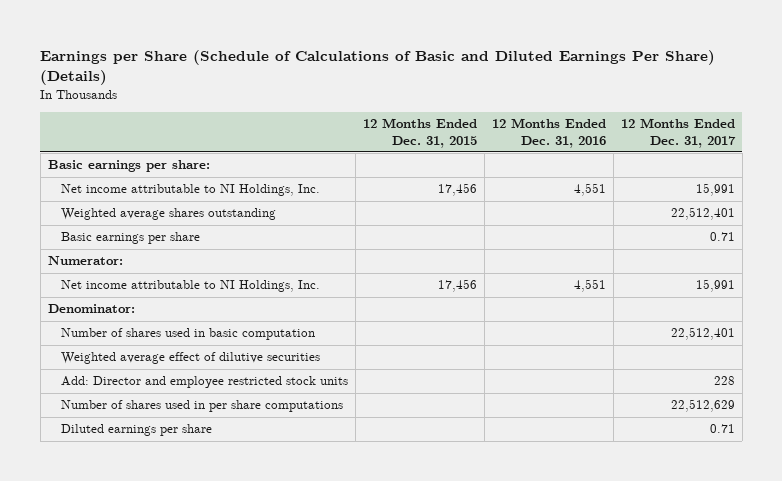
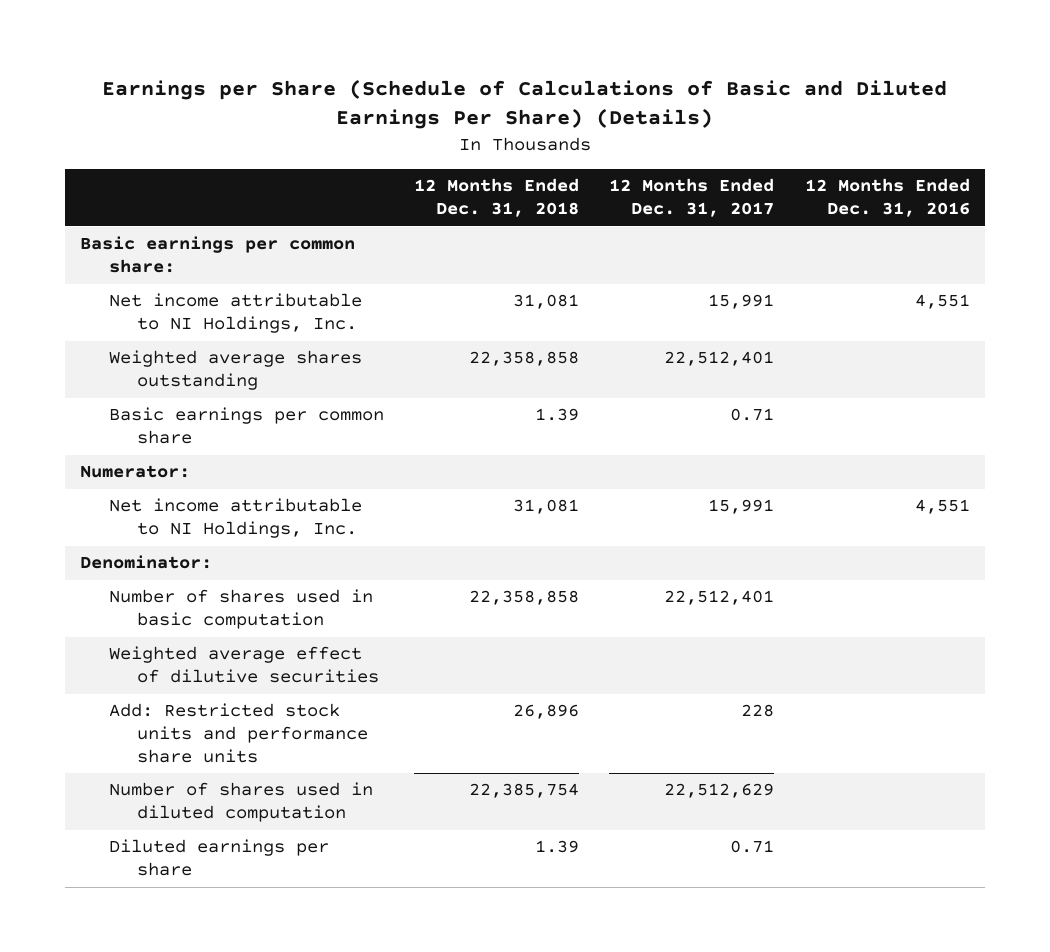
- | 12 Months Ended Dec. 31, 2015 | 12 Months Ended Dec. 31, 2016 | 12 Months Ended Dec. 31, 2017
+ | 12 Months Ended Dec. 31, 2018 | 12 Months Ended Dec. 31, 2017 | 12 Months Ended Dec. 31, 2016
- Basic earnings per share:
+ Basic earnings per common share:
- Basic earnings per share | | | 0.71
+ Basic earnings per common share | 1.39 | 0.71 |
- Add: Director and employee restricted stock units | | | 228
- Number of shares used in per share computations | | | 22,512,629
+ Add: Restricted stock units and performance share units | 26,896 | 228 |
+ Number of shares used in diluted computation | 22,385,754 | 22,512,629 |

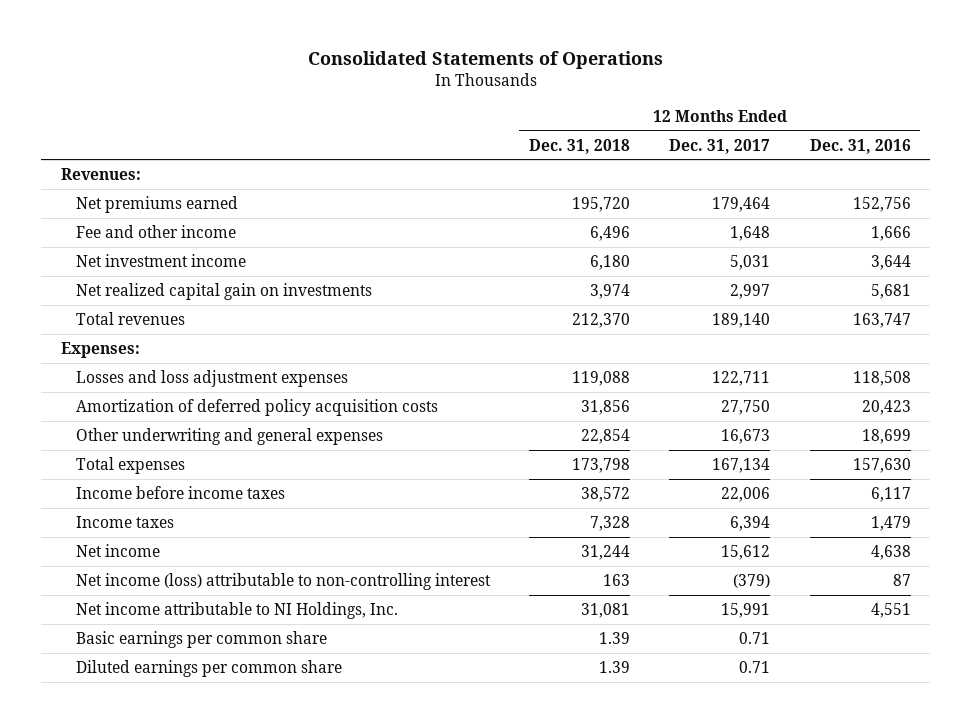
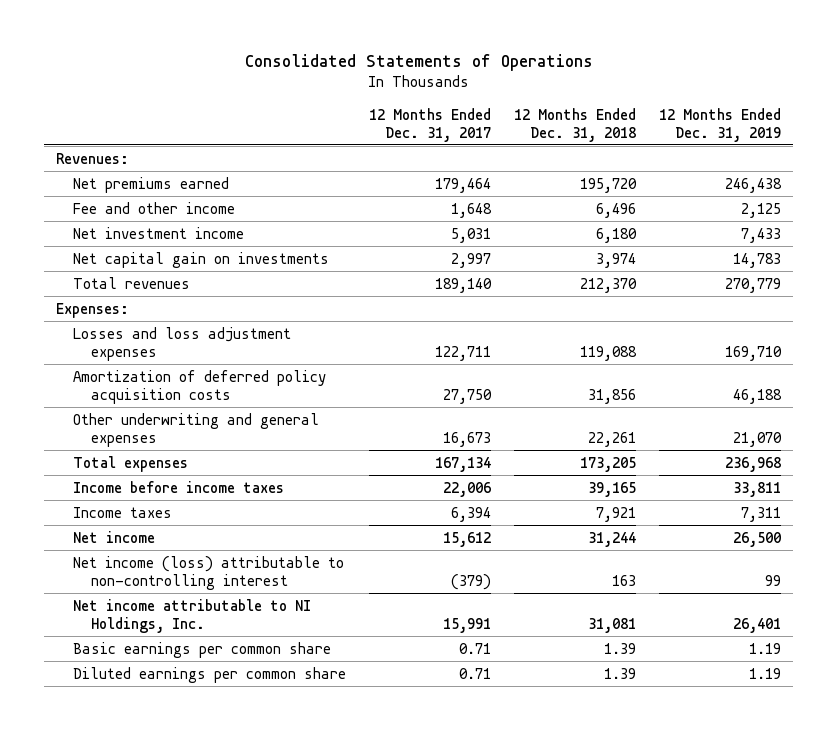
- | 12 Months Ended Dec. 31, 2018 | 12 Months Ended Dec. 31, 2017 | 12 Months Ended Dec. 31, 2016
+ | 12 Months Ended Dec. 31, 2017 | 12 Months Ended Dec. 31, 2018 | 12 Months Ended Dec. 31, 2019
- Net realized capital gain on investments | 3,974 | 2,997 | 5,681
+ Net capital gain on investments | 2,997 | 3,974 | 14,783
- Other underwriting and general expenses | 22,854 | 16,673 | 18,699
- Total expenses | 173,798 | 167,134 | 157,630
- Income before income taxes | 38,572 | 22,006 | 6,117
- Income taxes | 7,328 | 6,394 | 1,479
+ Other underwriting and general expenses | 16,673 | 22,261 | 21,070
+ Total expenses | 167,134 | 173,205 | 236,968
+ Income before income taxes | 22,006 | 39,165 | 33,811
+ Income taxes | 6,394 | 7,921 | 7,311

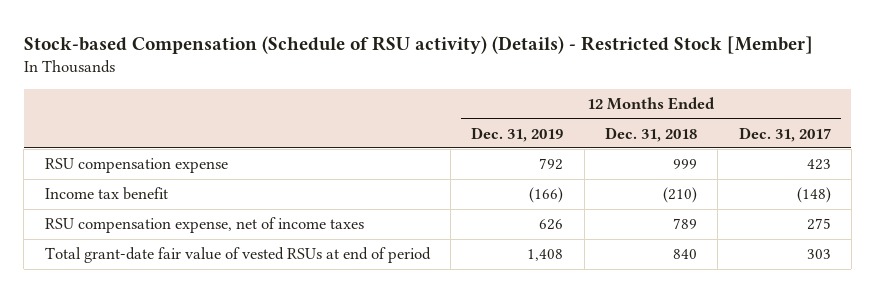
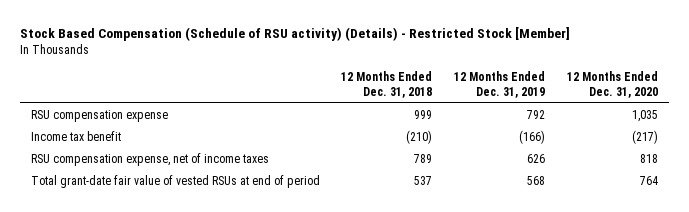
- Stock-based Compensation (Schedule of RSU activity) (Details) - Restricted Stock [Member]
+ Stock Based Compensation (Schedule of RSU activity) (Details) - Restricted Stock [Member]
- | 12 Months Ended Dec. 31, 2019 | 12 Months Ended Dec. 31, 2018 | 12 Months Ended Dec. 31, 2017
+ | 12 Months Ended Dec. 31, 2018 | 12 Months Ended Dec. 31, 2019 | 12 Months Ended Dec. 31, 2020
- Total grant-date fair value of vested RSUs at end of period | 1,408 | 840 | 303
+ Total grant-date fair value of vested RSUs at end of period | 537 | 568 | 764

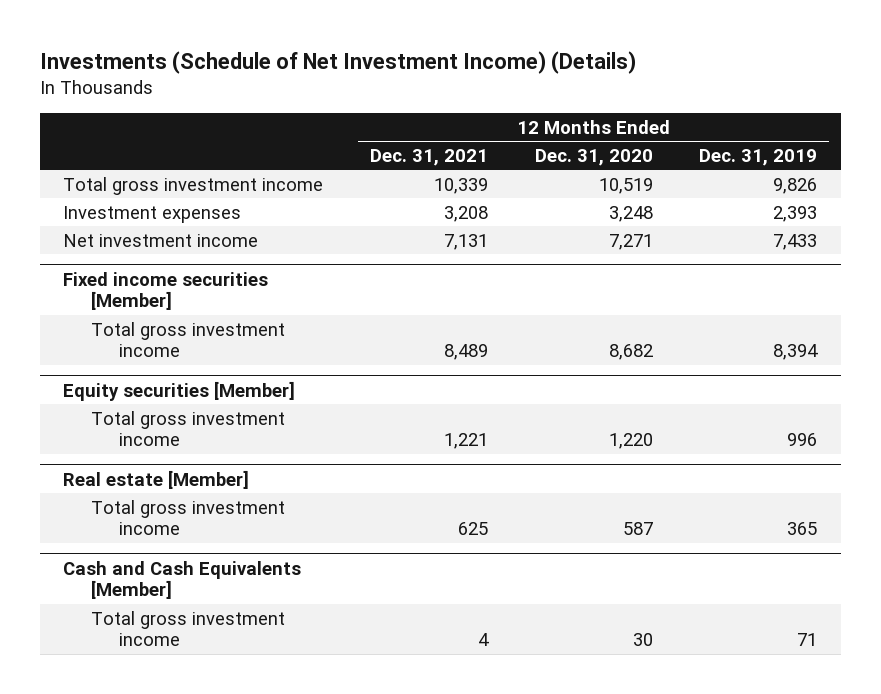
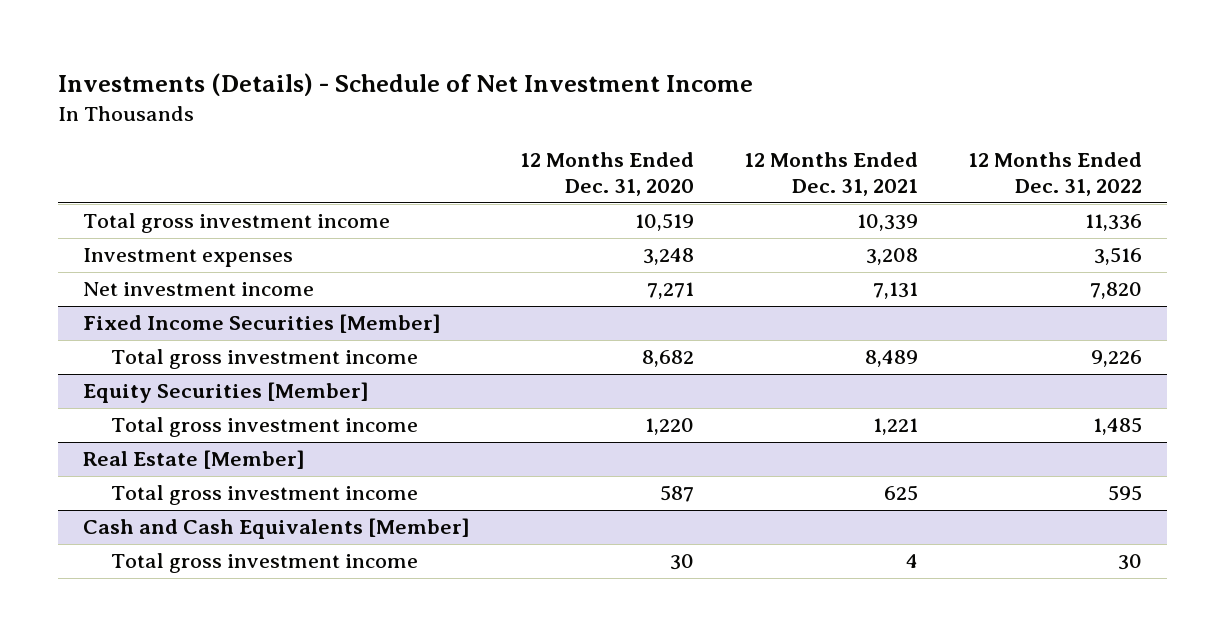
- Investments (Schedule of Net Investment Income) (Details)
+ Investments (Details) - Schedule of Net Investment Income
- | 12 Months Ended Dec. 31, 2021 | 12 Months Ended Dec. 31, 2020 | 12 Months Ended Dec. 31, 2019
+ | 12 Months Ended Dec. 31, 2020 | 12 Months Ended Dec. 31, 2021 | 12 Months Ended Dec. 31, 2022
- Fixed income securities [Member]
+ Fixed Income Securities [Member]
- Equity securities [Member]
+ Equity Securities [Member]
- Real estate [Member]
+ Real Estate [Member]

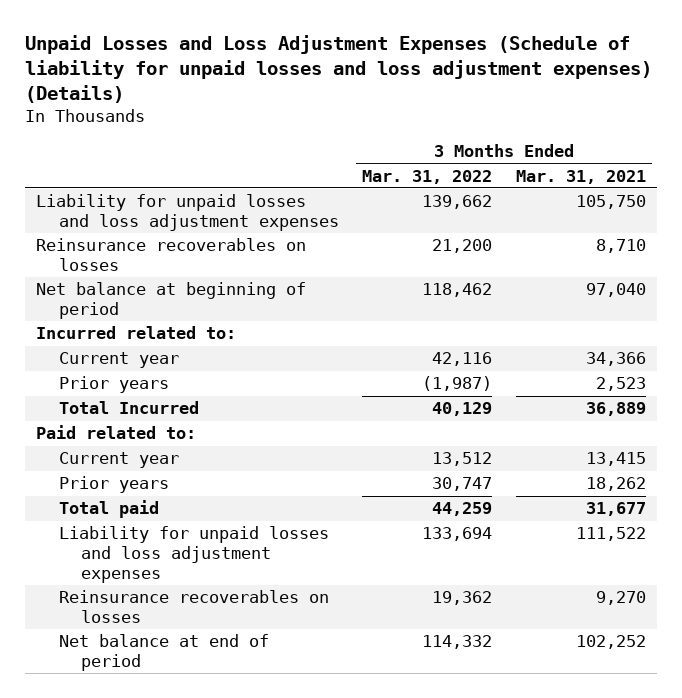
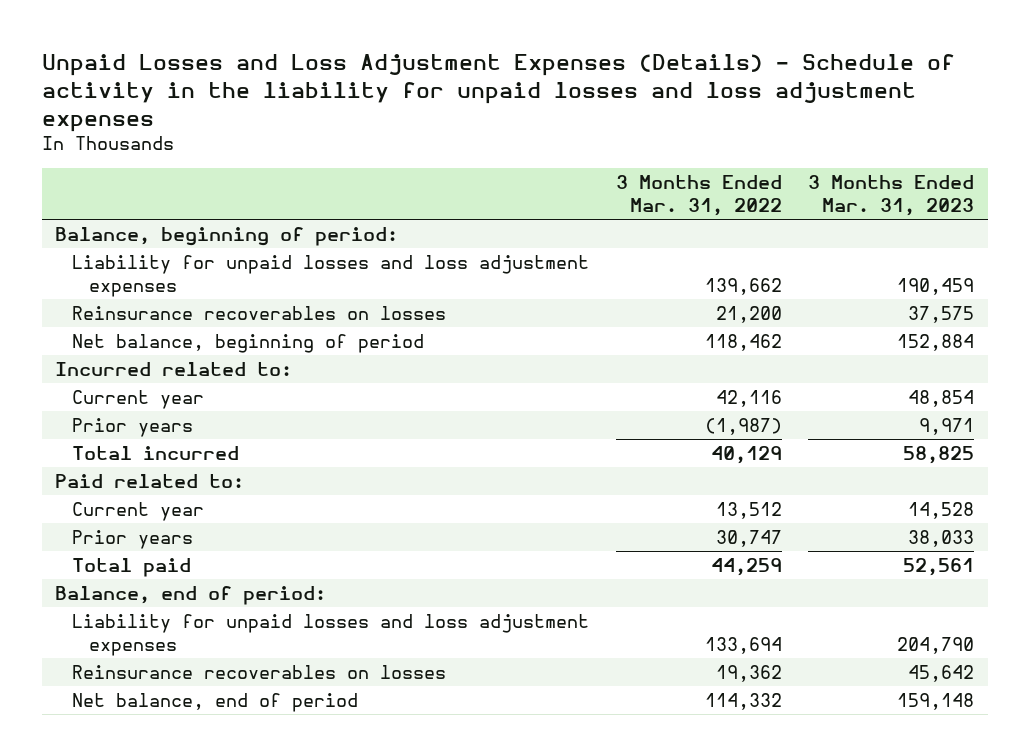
- Unpaid Losses and Loss Adjustment Expenses (Schedule of liability for unpaid losses and loss adjustment expenses) (Details)
+ Unpaid Losses and Loss Adjustment Expenses (Details) - Schedule of activity in the liability for unpaid losses and loss adjustment expenses
- | 3 Months Ended Mar. 31, 2022 | 3 Months Ended Mar. 31, 2021
+ | 3 Months Ended Mar. 31, 2022 | 3 Months Ended Mar. 31, 2023
+ Balance, beginning of period:
- Net balance at beginning of period | 118,462 | 97,040
+ Net balance, beginning of period | 118,462 | 152,884
- Total Incurred | 40,129 | 36,889
+ Total incurred | 40,129 | 58,825
+ Balance, end of period:
- Net balance at end of period | 114,332 | 102,252
+ Net balance, end of period | 114,332 | 159,148

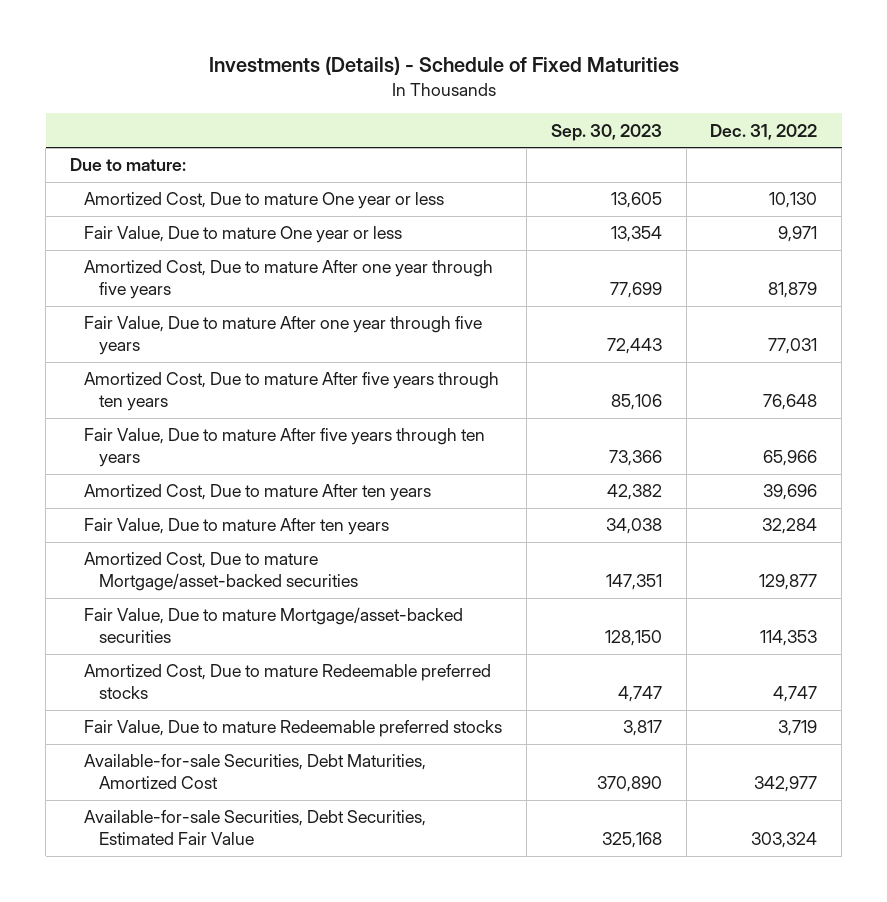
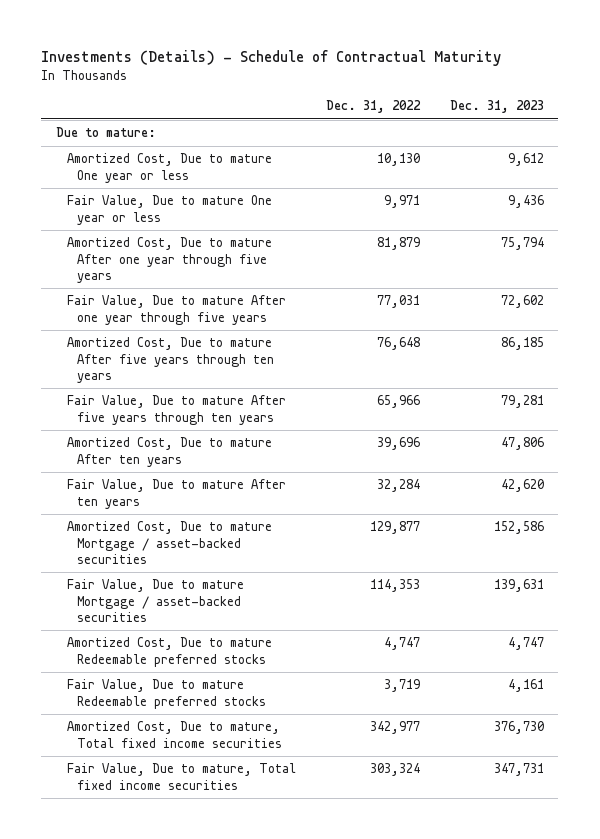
- Investments (Details) - Schedule of Fixed Maturities
+ Investments (Details) - Schedule of Contractual Maturity
- | Sep. 30, 2023 | Dec. 31, 2022
+ | Dec. 31, 2022 | Dec. 31, 2023
- Amortized Cost, Due to mature Mortgage/asset-backed securities | 147,351 | 129,877
- Fair Value, Due to mature Mortgage/asset-backed securities | 128,150 | 114,353
+ Amortized Cost, Due to mature Mortgage / asset-backed securities | 129,877 | 152,586
+ Fair Value, Due to mature Mortgage / asset-backed securities | 114,353 | 139,631
- Available-for-sale Securities, Debt Maturities, Amortized Cost | 370,890 | 342,977
- Available-for-sale Securities, Debt Securities, Estimated Fair Value | 325,168 | 303,324
+ Amortized Cost, Due to mature, Total fixed income securities | 342,977 | 376,730
+ Fair Value, Due to mature, Total fixed income securities | 303,324 | 347,731

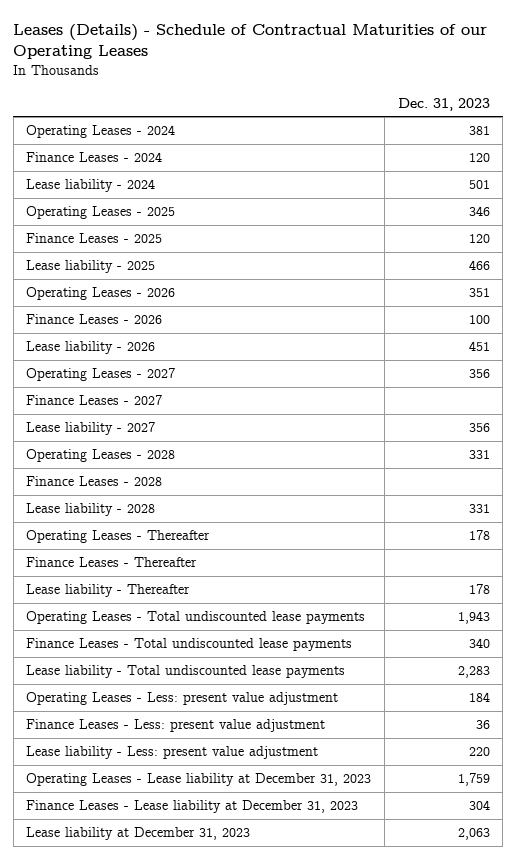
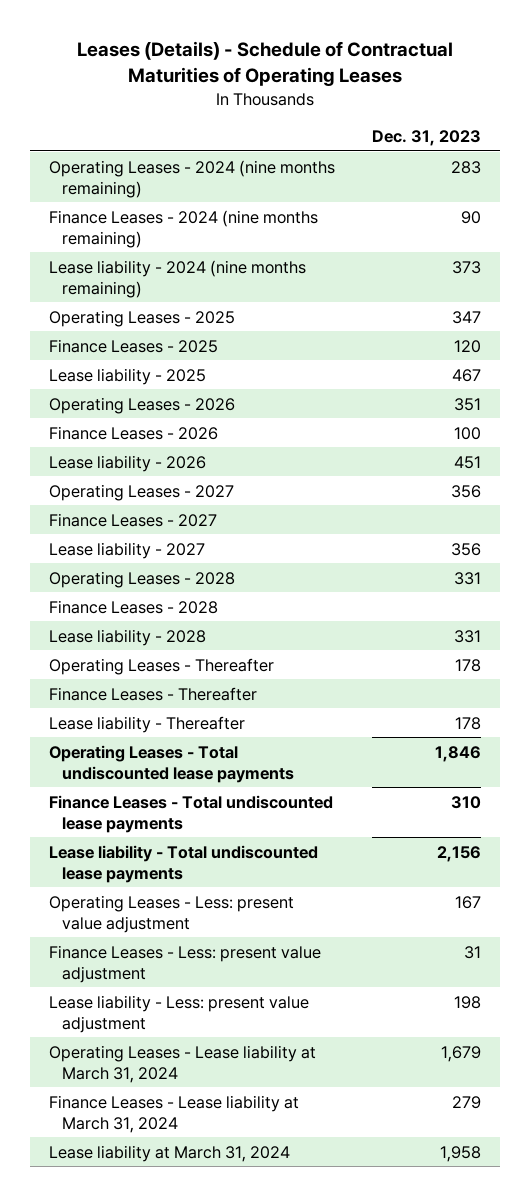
- Leases (Details) - Schedule of Contractual Maturities of our Operating Leases
+ Leases (Details) - Schedule of Contractual Maturities of Operating Leases
- Operating Leases - 2024 | 381
- Finance Leases - 2024 | 120
- Lease liability - 2024 | 501
- Operating Leases - 2025 | 346
+ Operating Leases - 2024 (nine months remaining) | 283
+ Finance Leases - 2024 (nine months remaining) | 90
+ Lease liability - 2024 (nine months remaining) | 373
+ Operating Leases - 2025 | 347
- Lease liability - 2025 | 466
+ Lease liability - 2025 | 467
- Operating Leases - Total undiscounted lease payments | 1,943
- Finance Leases - Total undiscounted lease payments | 340
- Lease liability - Total undiscounted lease payments | 2,283
- Operating Leases - Less: present value adjustment | 184
- Finance Leases - Less: present value adjustment | 36
- Lease liability - Less: present value adjustment | 220
- Operating Leases - Lease liability at December 31, 2023 | 1,759
- Finance Leases - Lease liability at December 31, 2023 | 304
- Lease liability at December 31, 2023 | 2,063
+ Operating Leases - Total undiscounted lease payments | 1,846
+ Finance Leases - Total undiscounted lease payments | 310
+ Lease liability - Total undiscounted lease payments | 2,156
+ Operating Leases - Less: present value adjustment | 167
+ Finance Leases - Less: present value adjustment | 31
+ Lease liability - Less: present value adjustment | 198
+ Operating Leases - Lease liability at March 31, 2024 | 1,679
+ Finance Leases - Lease liability at March 31, 2024 | 279
+ Lease liability at March 31, 2024 | 1,958

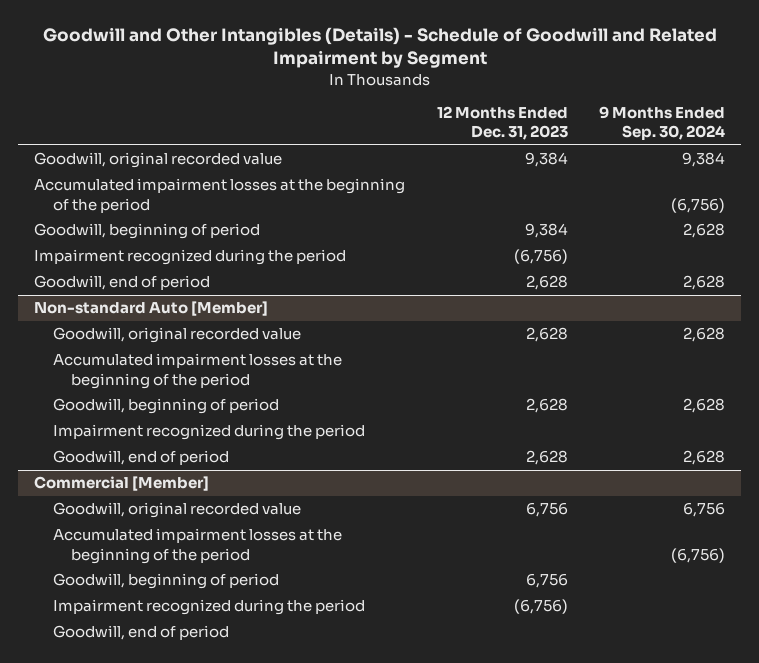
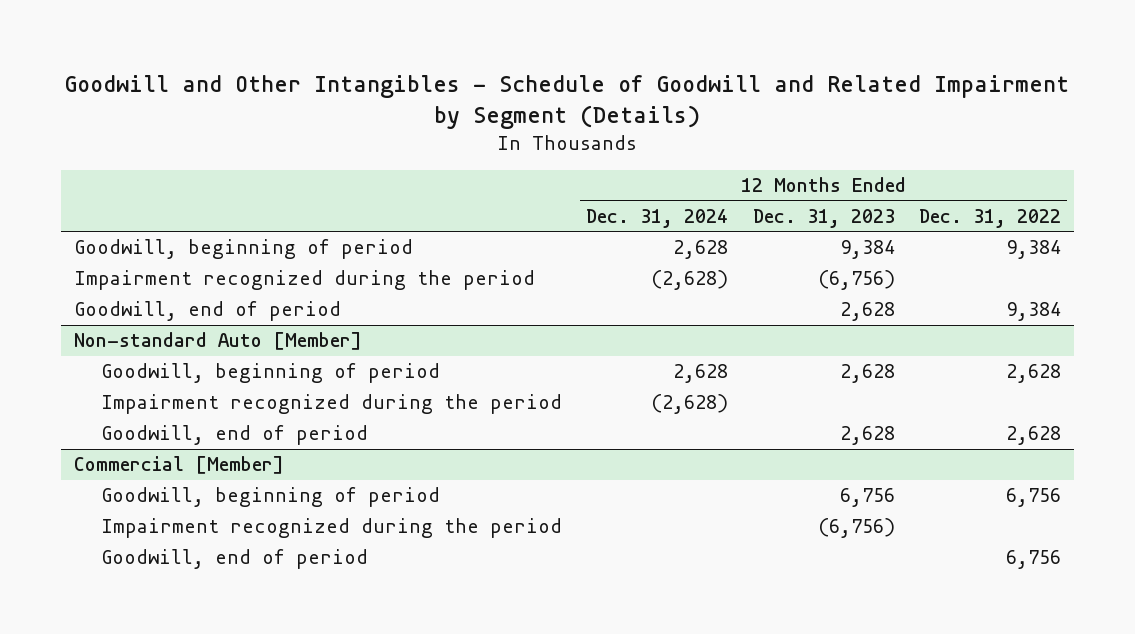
- Goodwill and Other Intangibles (Details) - Schedule of Goodwill and Related Impairment by Segment
+ Goodwill and Other Intangibles - Schedule of Goodwill and Related Impairment by Segment (Details)
- | 12 Months Ended Dec. 31, 2023 | 9 Months Ended Sep. 30, 2024
+ | 12 Months Ended Dec. 31, 2024 | 12 Months Ended Dec. 31, 2023 | 12 Months Ended Dec. 31, 2022
- Goodwill, original recorded value | 9,384 | 9,384
- Accumulated impairment losses at the beginning of the period | | (6,756)
@ Non-standard Auto [Member]
- Goodwill, original recorded value | 2,628 | 2,628
- Accumulated impairment losses at the beginning of the period
@ Commercial [Member]
- Goodwill, original recorded value | 6,756 | 6,756
- Accumulated impairment losses at the beginning of the period | | (6,756)

